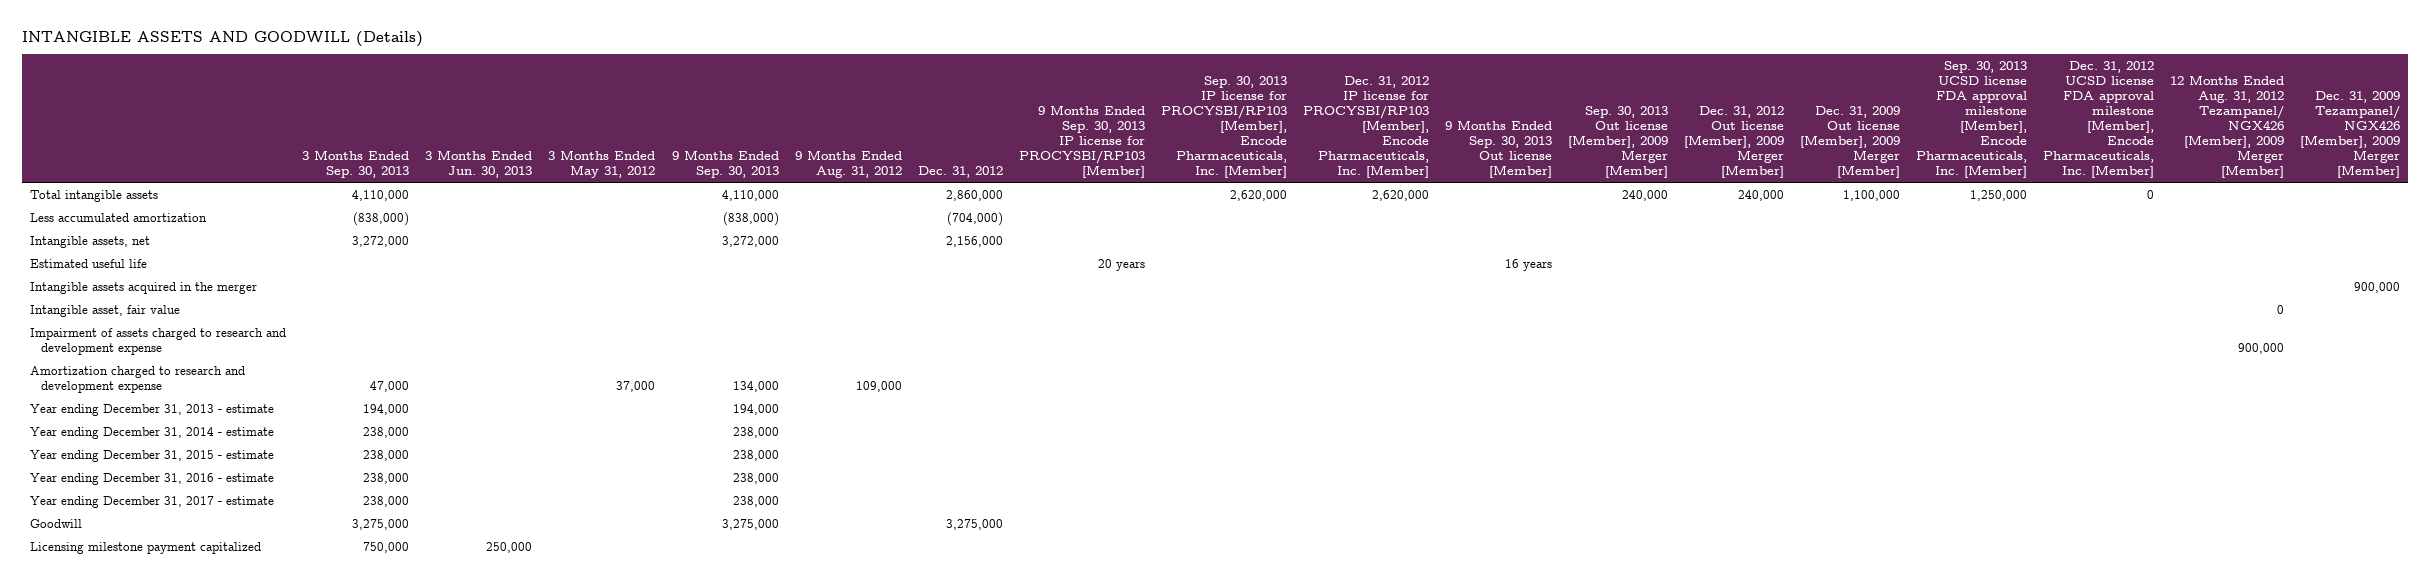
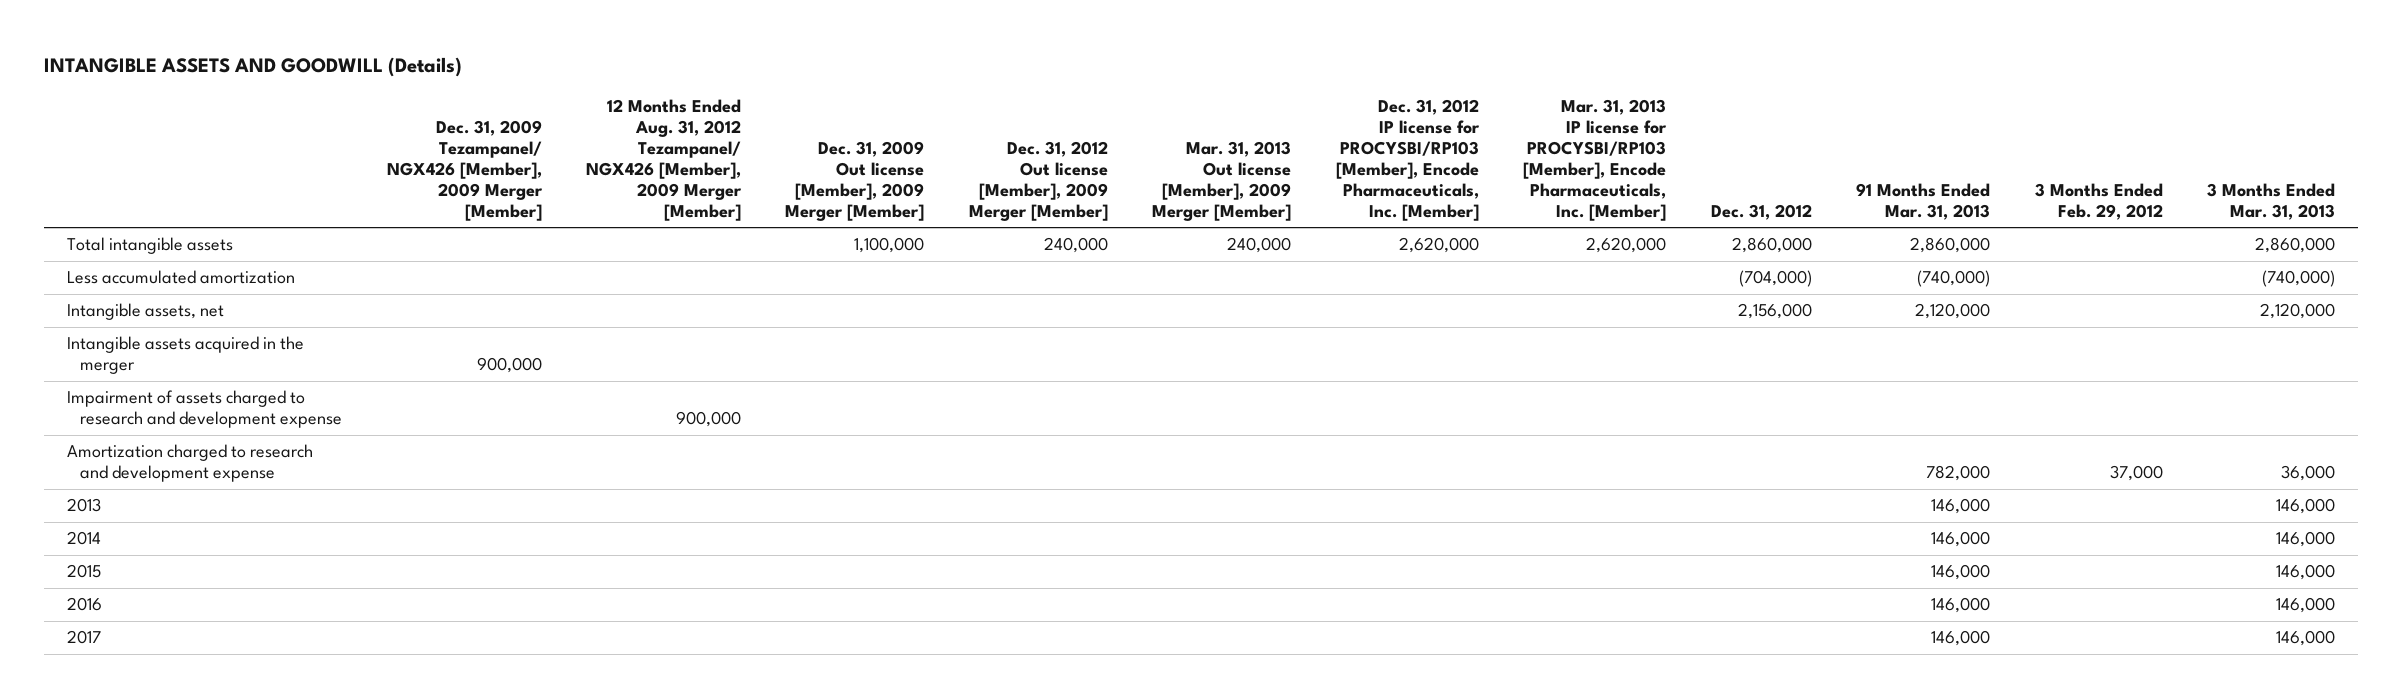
- | 3 Months Ended Sep. 30, 2013 | 3 Months Ended Jun. 30, 2013 | 3 Months Ended May 31, 2012 | 9 Months Ended Sep. 30, 2013 | 9 Months Ended Aug. 31, 2012 | Dec. 31, 2012 | 9 Months Ended Sep. 30, 2013 IP license for PROCYSBI/RP103 [Member] | Sep. 30, 2013 IP license for PROCYSBI/RP103 [Member], Encode Pharmaceuticals, Inc. [Member] | Dec. 31, 2012 IP license for PROCYSBI/RP103 [Member], Encode Pharmaceuticals, Inc. [Member] | 9 Months Ended Sep. 30, 2013 Out license [Member] | Sep. 30, 2013 Out license [Member], 2009 Merger [Member] | Dec. 31, 2012 Out license [Member], 2009 Merger [Member] | Dec. 31, 2009 Out license [Member], 2009 Merger [Member] | Sep. 30, 2013 UCSD license FDA approval milestone [Member], Encode Pharmaceuticals, Inc. [Member] | Dec. 31, 2012 UCSD license FDA approval milestone [Member], Encode Pharmaceuticals, Inc. [Member] | 12 Months Ended Aug. 31, 2012 Tezampanel/ NGX426 [Member], 2009 Merger [Member] | Dec. 31, 2009 Tezampanel/ NGX426 [Member], 2009 Merger [Member]
+ | Dec. 31, 2009 Tezampanel/ NGX426 [Member], 2009 Merger [Member] | 12 Months Ended Aug. 31, 2012 Tezampanel/ NGX426 [Member], 2009 Merger [Member] | Dec. 31, 2009 Out license [Member], 2009 Merger [Member] | Dec. 31, 2012 Out license [Member], 2009 Merger [Member] | Mar. 31, 2013 Out license [Member], 2009 Merger [Member] | Dec. 31, 2012 IP license for PROCYSBI/RP103 [Member], Encode Pharmaceuticals, Inc. [Member] | Mar. 31, 2013 IP license for PROCYSBI/RP103 [Member], Encode Pharmaceuticals, Inc. [Member] | Dec. 31, 2012 | 91 Months Ended Mar. 31, 2013 | 3 Months Ended Feb. 29, 2012 | 3 Months Ended Mar. 31, 2013
- Estimated useful life | | | | | | | 20 years | | | 16 years | | | | | | |
- Intangible asset, fair value | | | | | | | | | | | | | | | | 0 |
- Year ending December 31, 2013 - estimate | 194,000 | | | 194,000 | | | | | | | | | | | | |
- Year ending December 31, 2014 - estimate | 238,000 | | | 238,000 | | | | | | | | | | | | |
- Year ending December 31, 2015 - estimate | 238,000 | | | 238,000 | | | | | | | | | | | | |
- Year ending December 31, 2016 - estimate | 238,000 | | | 238,000 | | | | | | | | | | | | |
- Year ending December 31, 2017 - estimate | 238,000 | | | 238,000 | | | | | | | | | | | | |
- Goodwill | 3,275,000 | | | 3,275,000 | | 3,275,000 | | | | | | | | | | |
- Licensing milestone payment capitalized | 750,000 | 250,000 | | | | | | | | | | | | | | |
+ 2013 | | | | | | | | | 146,000 | | 146,000
+ 2014 | | | | | | | | | 146,000 | | 146,000
+ 2015 | | | | | | | | | 146,000 | | 146,000
+ 2016 | | | | | | | | | 146,000 | | 146,000
+ 2017 | | | | | | | | | 146,000 | | 146,000

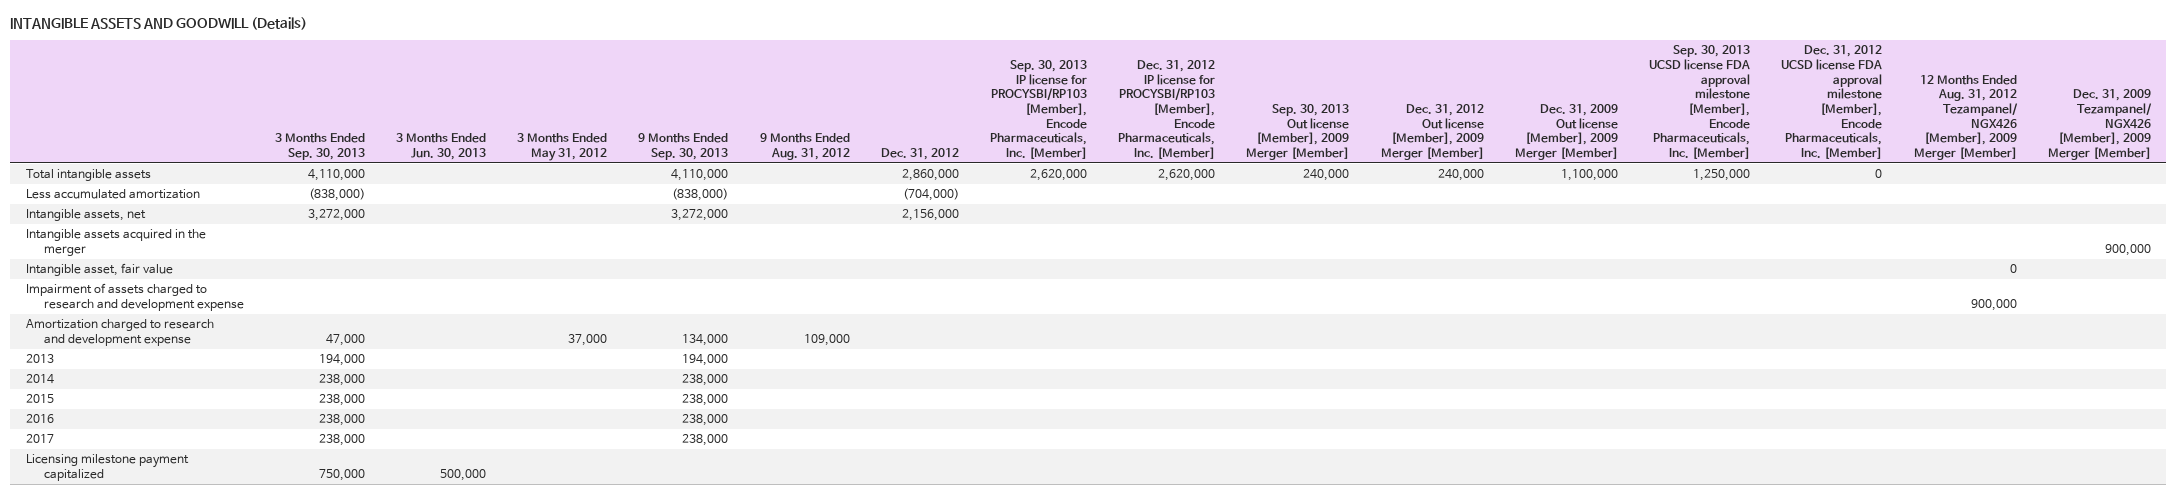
- | Dec. 31, 2009 Tezampanel/ NGX426 [Member], 2009 Merger [Member] | 12 Months Ended Aug. 31, 2012 Tezampanel/ NGX426 [Member], 2009 Merger [Member] | Dec. 31, 2009 Out license [Member], 2009 Merger [Member] | Dec. 31, 2012 Out license [Member], 2009 Merger [Member] | Mar. 31, 2013 Out license [Member], 2009 Merger [Member] | Dec. 31, 2012 IP license for PROCYSBI/RP103 [Member], Encode Pharmaceuticals, Inc. [Member] | Mar. 31, 2013 IP license for PROCYSBI/RP103 [Member], Encode Pharmaceuticals, Inc. [Member] | Dec. 31, 2012 | 91 Months Ended Mar. 31, 2013 | 3 Months Ended Feb. 29, 2012 | 3 Months Ended Mar. 31, 2013
+ | 3 Months Ended Sep. 30, 2013 | 3 Months Ended Jun. 30, 2013 | 3 Months Ended May 31, 2012 | 9 Months Ended Sep. 30, 2013 | 9 Months Ended Aug. 31, 2012 | Dec. 31, 2012 | Sep. 30, 2013 IP license for PROCYSBI/RP103 [Member], Encode Pharmaceuticals, Inc. [Member] | Dec. 31, 2012 IP license for PROCYSBI/RP103 [Member], Encode Pharmaceuticals, Inc. [Member] | Sep. 30, 2013 Out license [Member], 2009 Merger [Member] | Dec. 31, 2012 Out license [Member], 2009 Merger [Member] | Dec. 31, 2009 Out license [Member], 2009 Merger [Member] | Sep. 30, 2013 UCSD license FDA approval milestone [Member], Encode Pharmaceuticals, Inc. [Member] | Dec. 31, 2012 UCSD license FDA approval milestone [Member], Encode Pharmaceuticals, Inc. [Member] | 12 Months Ended Aug. 31, 2012 Tezampanel/ NGX426 [Member], 2009 Merger [Member] | Dec. 31, 2009 Tezampanel/ NGX426 [Member], 2009 Merger [Member]
+ Intangible asset, fair value | | | | | | | | | | | | | | 0 |
+ Licensing milestone payment capitalized | 750,000 | 500,000 | | | | | | | | | | | | |

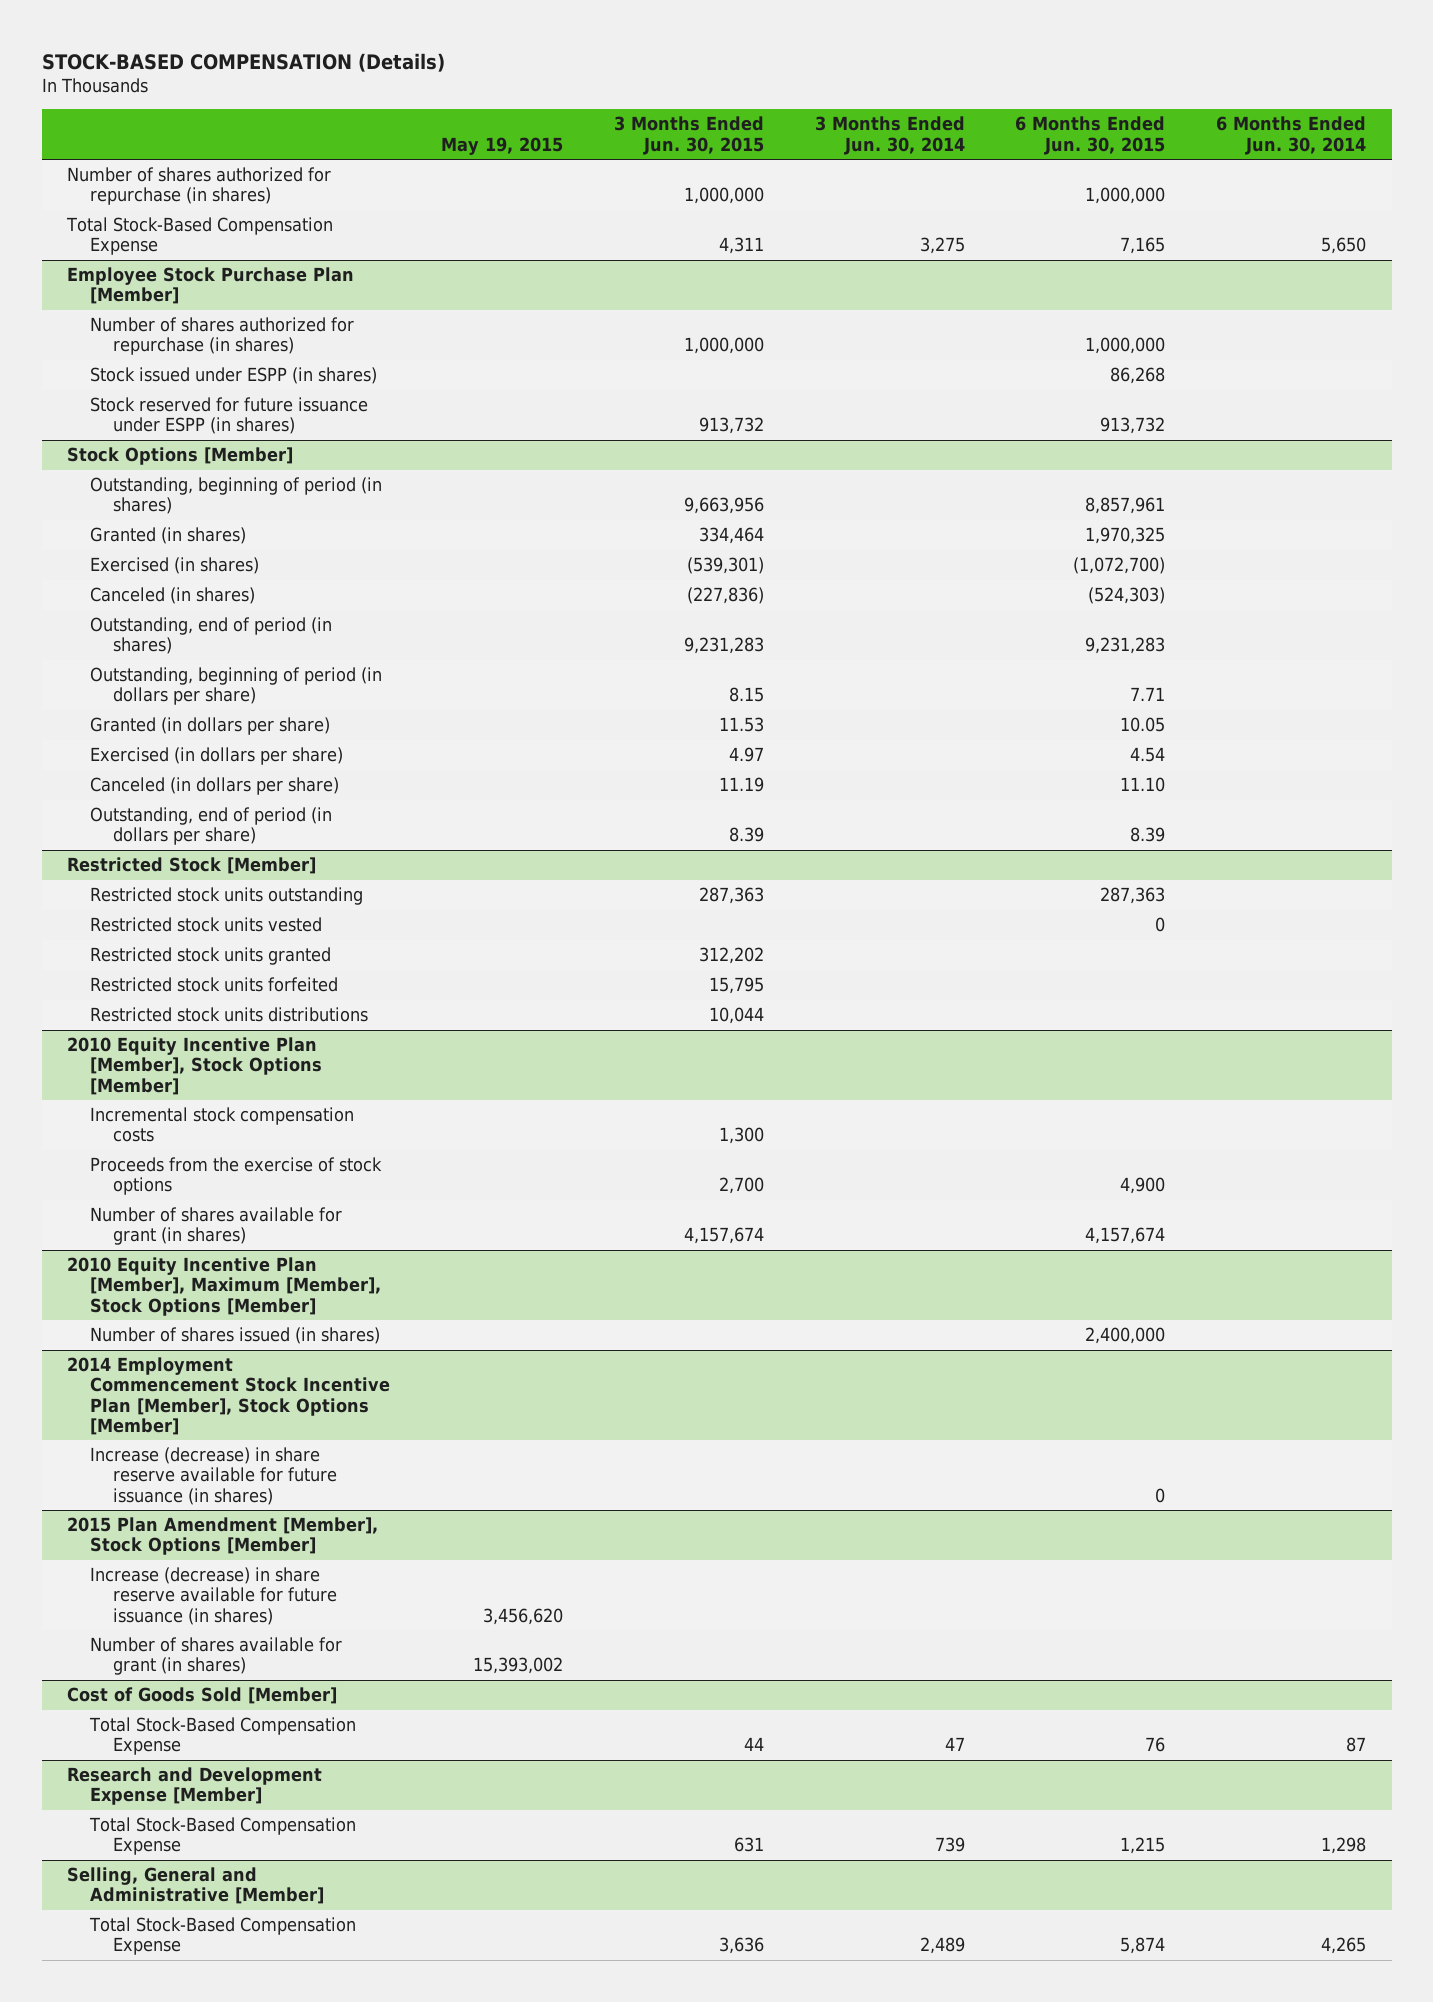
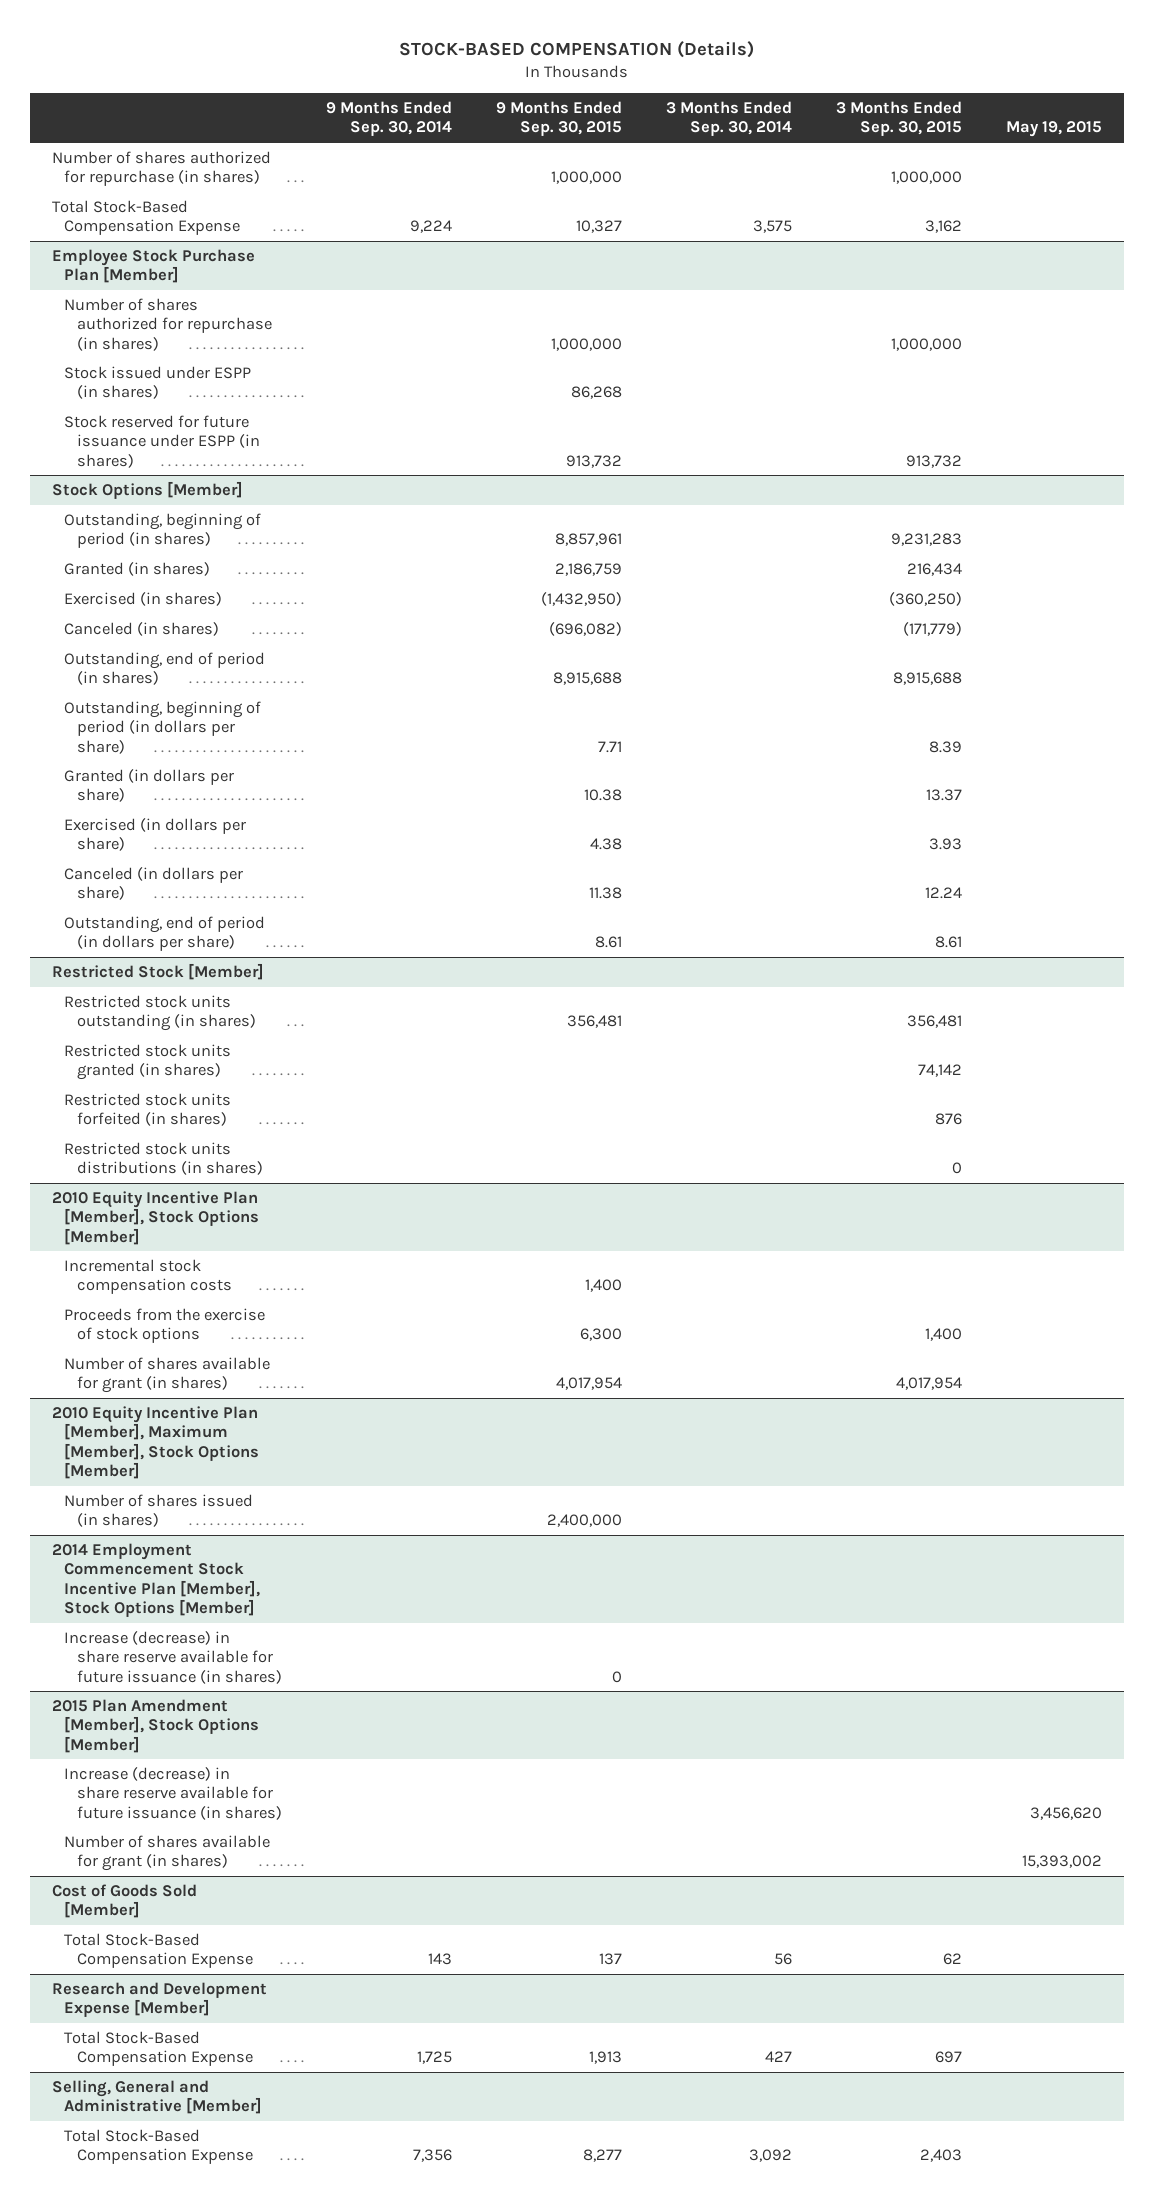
- | May 19, 2015 | 3 Months Ended Jun. 30, 2015 | 3 Months Ended Jun. 30, 2014 | 6 Months Ended Jun. 30, 2015 | 6 Months Ended Jun. 30, 2014
+ | 9 Months Ended Sep. 30, 2014 | 9 Months Ended Sep. 30, 2015 | 3 Months Ended Sep. 30, 2014 | 3 Months Ended Sep. 30, 2015 | May 19, 2015
@ Restricted Stock [Member]
- Restricted stock units outstanding | | 287,363 | | 287,363 |
- Restricted stock units vested | | | | 0 |
- Restricted stock units granted | | 312,202 | | |
- Restricted stock units forfeited | | 15,795 | | |
- Restricted stock units distributions | | 10,044 | | |
+ Restricted stock units outstanding (in shares) | | 356,481 | | 356,481 |
+ Restricted stock units granted (in shares) | | | | 74,142 |
+ Restricted stock units forfeited (in shares) | | | | 876 |
+ Restricted stock units distributions (in shares) | | | | 0 |

